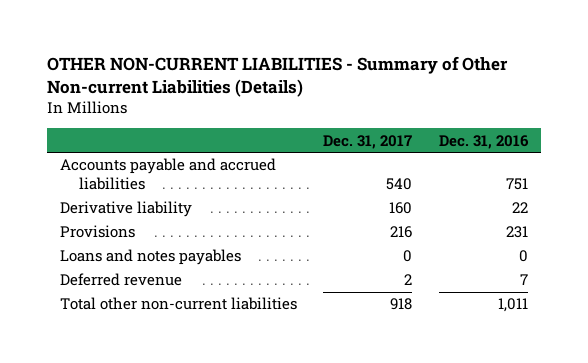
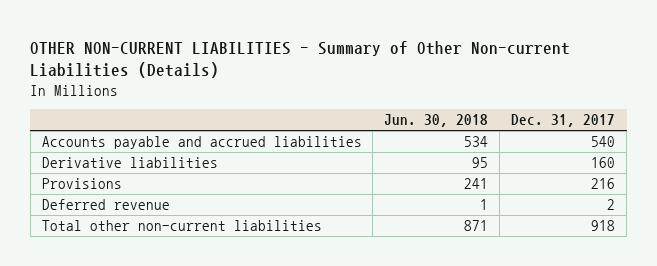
- | Dec. 31, 2017 | Dec. 31, 2016
+ | Jun. 30, 2018 | Dec. 31, 2017
- Derivative liability | 160 | 22
+ Derivative liabilities | 95 | 160
- Loans and notes payables | 0 | 0

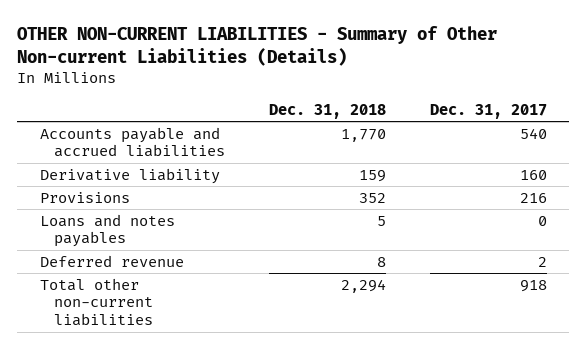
- | Jun. 30, 2018 | Dec. 31, 2017
+ | Dec. 31, 2018 | Dec. 31, 2017
- Derivative liabilities | 95 | 160
+ Derivative liability | 159 | 160
+ Loans and notes payables | 5 | 0

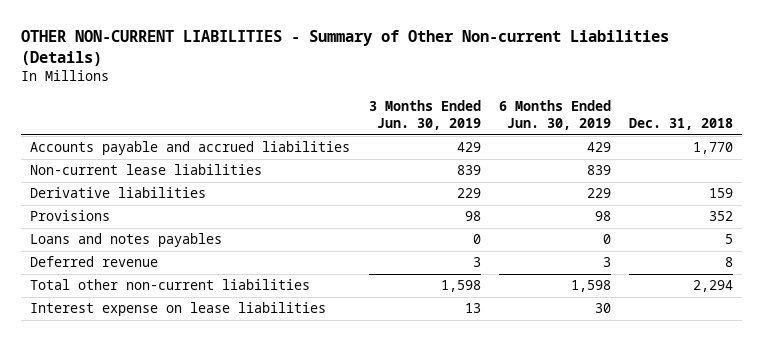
- | Dec. 31, 2018 | Dec. 31, 2017
+ | 3 Months Ended Jun. 30, 2019 | 6 Months Ended Jun. 30, 2019 | Dec. 31, 2018
- Derivative liability | 159 | 160
+ Non-current lease liabilities | 839 | 839 |
+ Derivative liabilities | 229 | 229 | 159
+ Interest expense on lease liabilities | 13 | 30 |

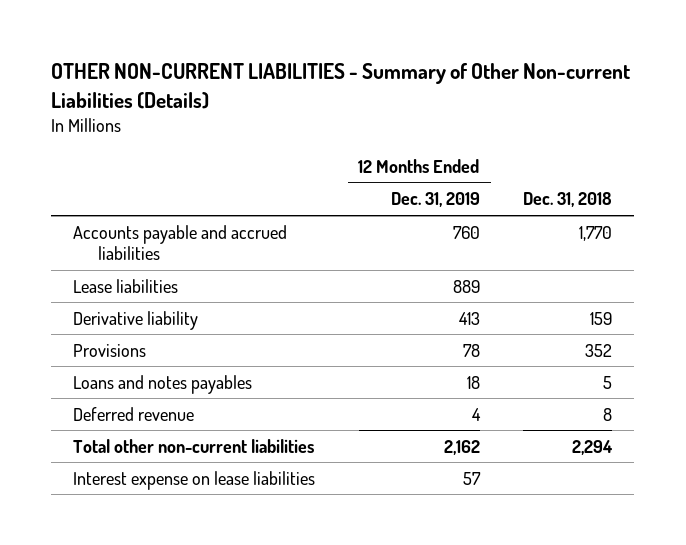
- | 3 Months Ended Jun. 30, 2019 | 6 Months Ended Jun. 30, 2019 | Dec. 31, 2018
+ | 12 Months Ended Dec. 31, 2019 | Dec. 31, 2018
- Non-current lease liabilities | 839 | 839 |
- Derivative liabilities | 229 | 229 | 159
+ Lease liabilities | 889 |
+ Derivative liability | 413 | 159

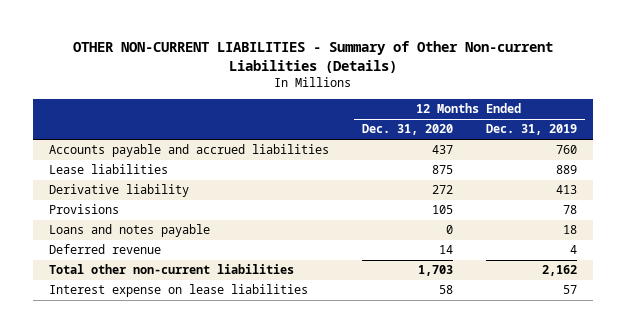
- | 12 Months Ended Dec. 31, 2019 | Dec. 31, 2018
+ | 12 Months Ended Dec. 31, 2020 | 12 Months Ended Dec. 31, 2019
- Loans and notes payables | 18 | 5
+ Loans and notes payable | 0 | 18

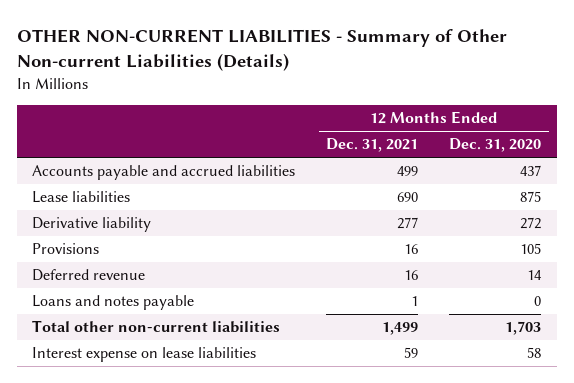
- | 12 Months Ended Dec. 31, 2020 | 12 Months Ended Dec. 31, 2019
+ | 12 Months Ended Dec. 31, 2021 | 12 Months Ended Dec. 31, 2020
moved down: Loans and notes payable | 1 | 0

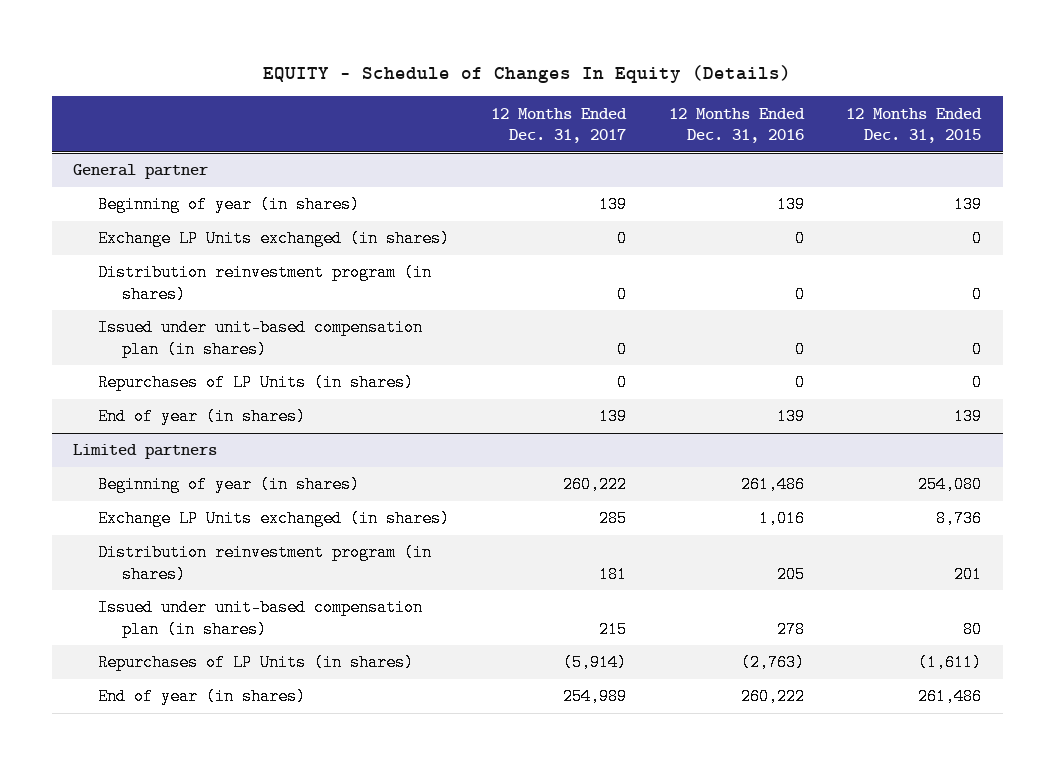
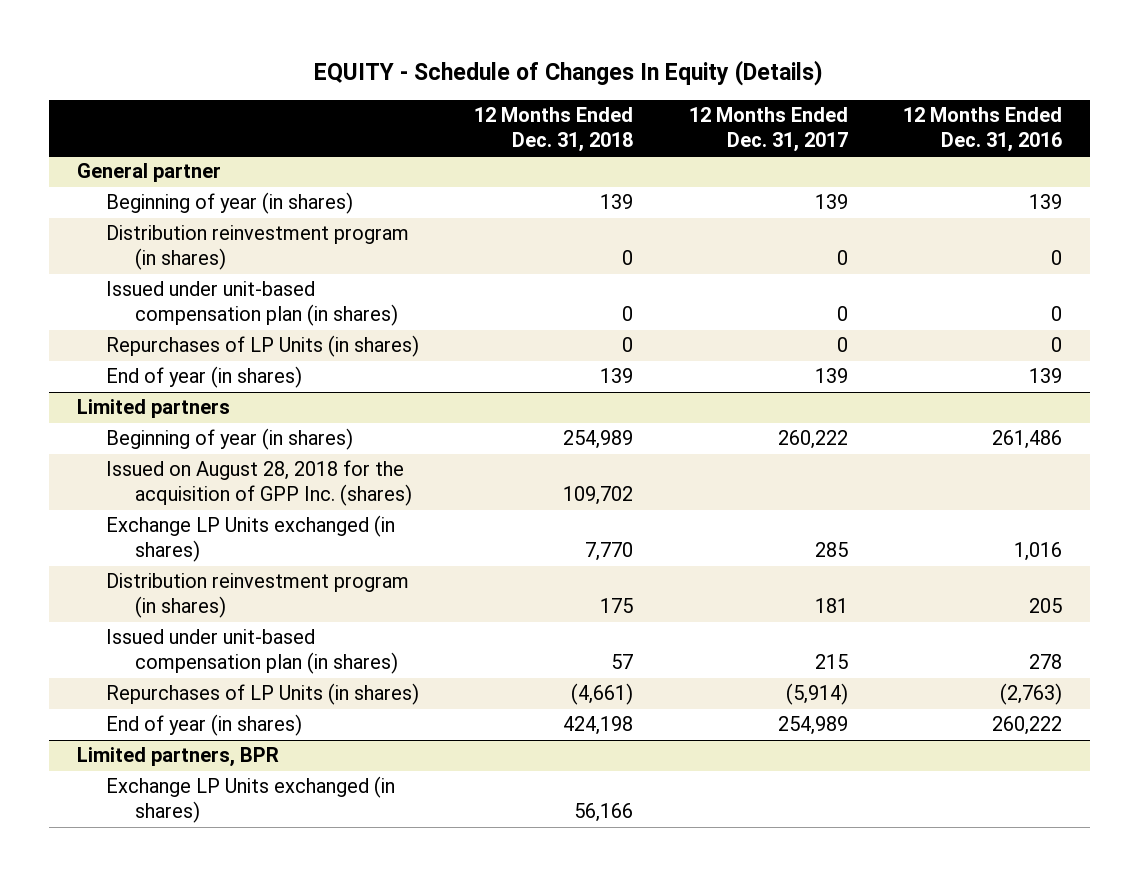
- | 12 Months Ended Dec. 31, 2017 | 12 Months Ended Dec. 31, 2016 | 12 Months Ended Dec. 31, 2015
+ | 12 Months Ended Dec. 31, 2018 | 12 Months Ended Dec. 31, 2017 | 12 Months Ended Dec. 31, 2016
@ General partner
- Exchange LP Units exchanged (in shares) | 0 | 0 | 0
@ Limited partners
+ Issued on August 28, 2018 for the acquisition of GPP Inc. (shares) | 109,702 | |
+ Limited partners, BPR
+ Exchange LP Units exchanged (in shares) | 56,166 | |

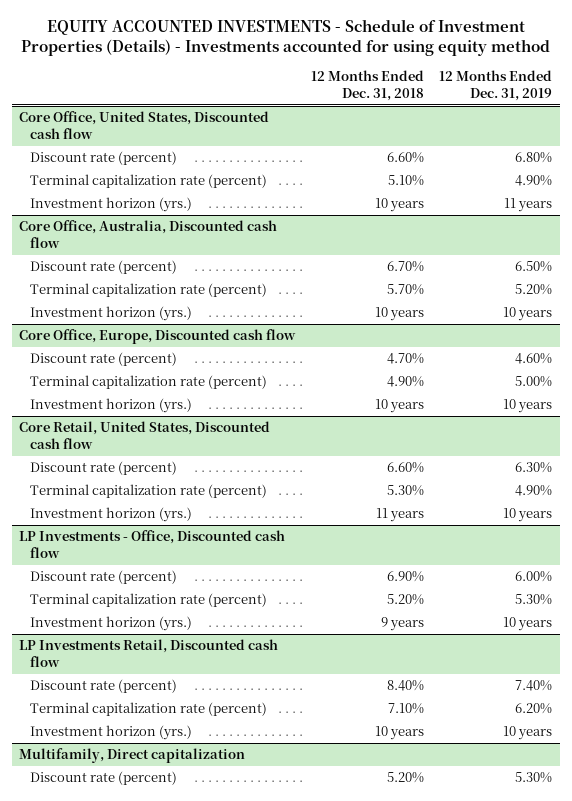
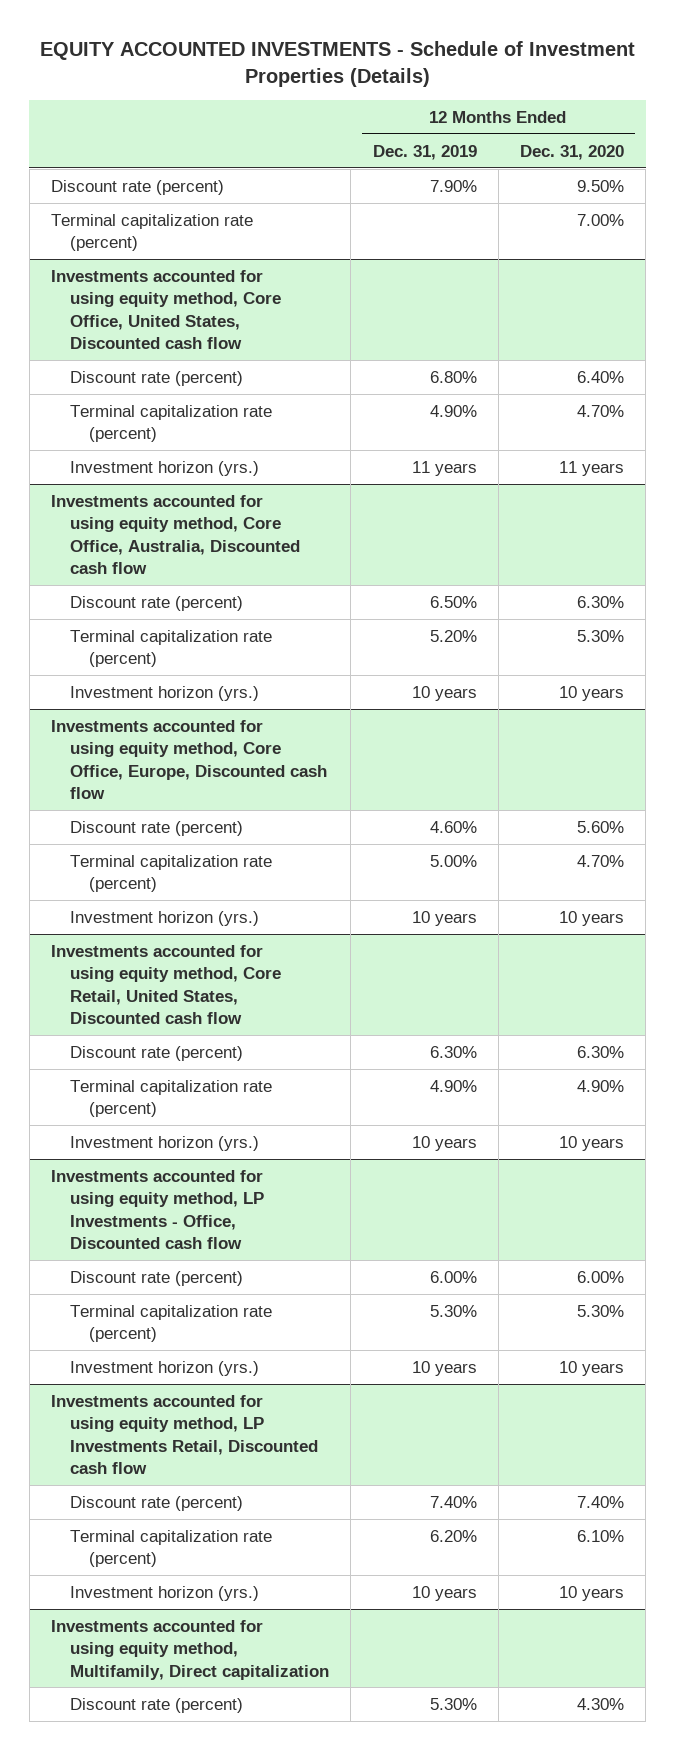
- EQUITY ACCOUNTED INVESTMENTS - Schedule of Investment Properties (Details) - Investments accounted for using equity method
+ EQUITY ACCOUNTED INVESTMENTS - Schedule of Investment Properties (Details)
- | 12 Months Ended Dec. 31, 2018 | 12 Months Ended Dec. 31, 2019
+ | 12 Months Ended Dec. 31, 2019 | 12 Months Ended Dec. 31, 2020
- Core Office, United States, Discounted cash flow
+ Discount rate (percent) | 7.90% | 9.50%
+ Terminal capitalization rate (percent) | | 7.00%
+ Investments accounted for using equity method, Core Office, United States, Discounted cash flow
- Core Office, Australia, Discounted cash flow
+ Investments accounted for using equity method, Core Office, Australia, Discounted cash flow
- Core Office, Europe, Discounted cash flow
+ Investments accounted for using equity method, Core Office, Europe, Discounted cash flow
- Core Retail, United States, Discounted cash flow
+ Investments accounted for using equity method, Core Retail, United States, Discounted cash flow
- LP Investments - Office, Discounted cash flow
+ Investments accounted for using equity method, LP Investments - Office, Discounted cash flow
- LP Investments Retail, Discounted cash flow
+ Investments accounted for using equity method, LP Investments Retail, Discounted cash flow
- Multifamily, Direct capitalization
+ Investments accounted for using equity method, Multifamily, Direct capitalization

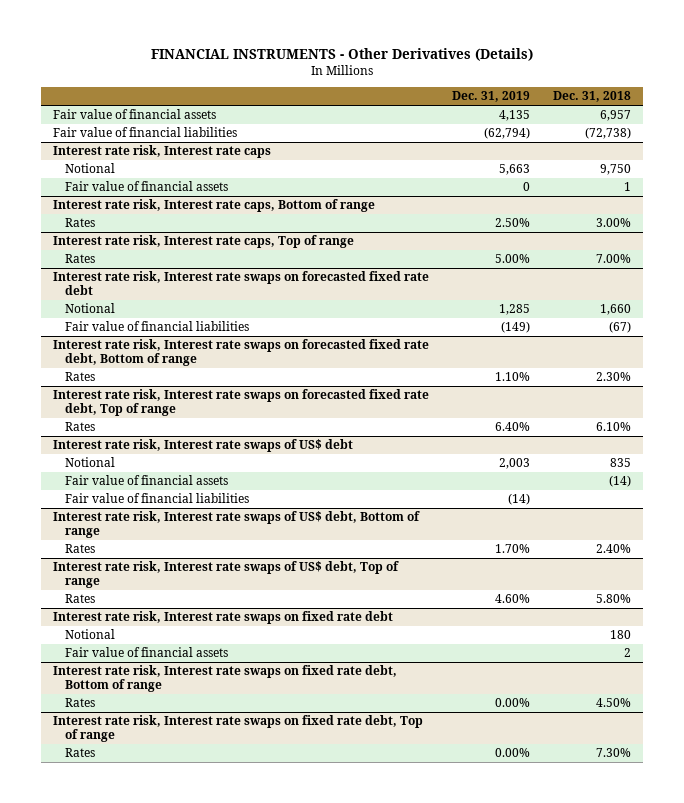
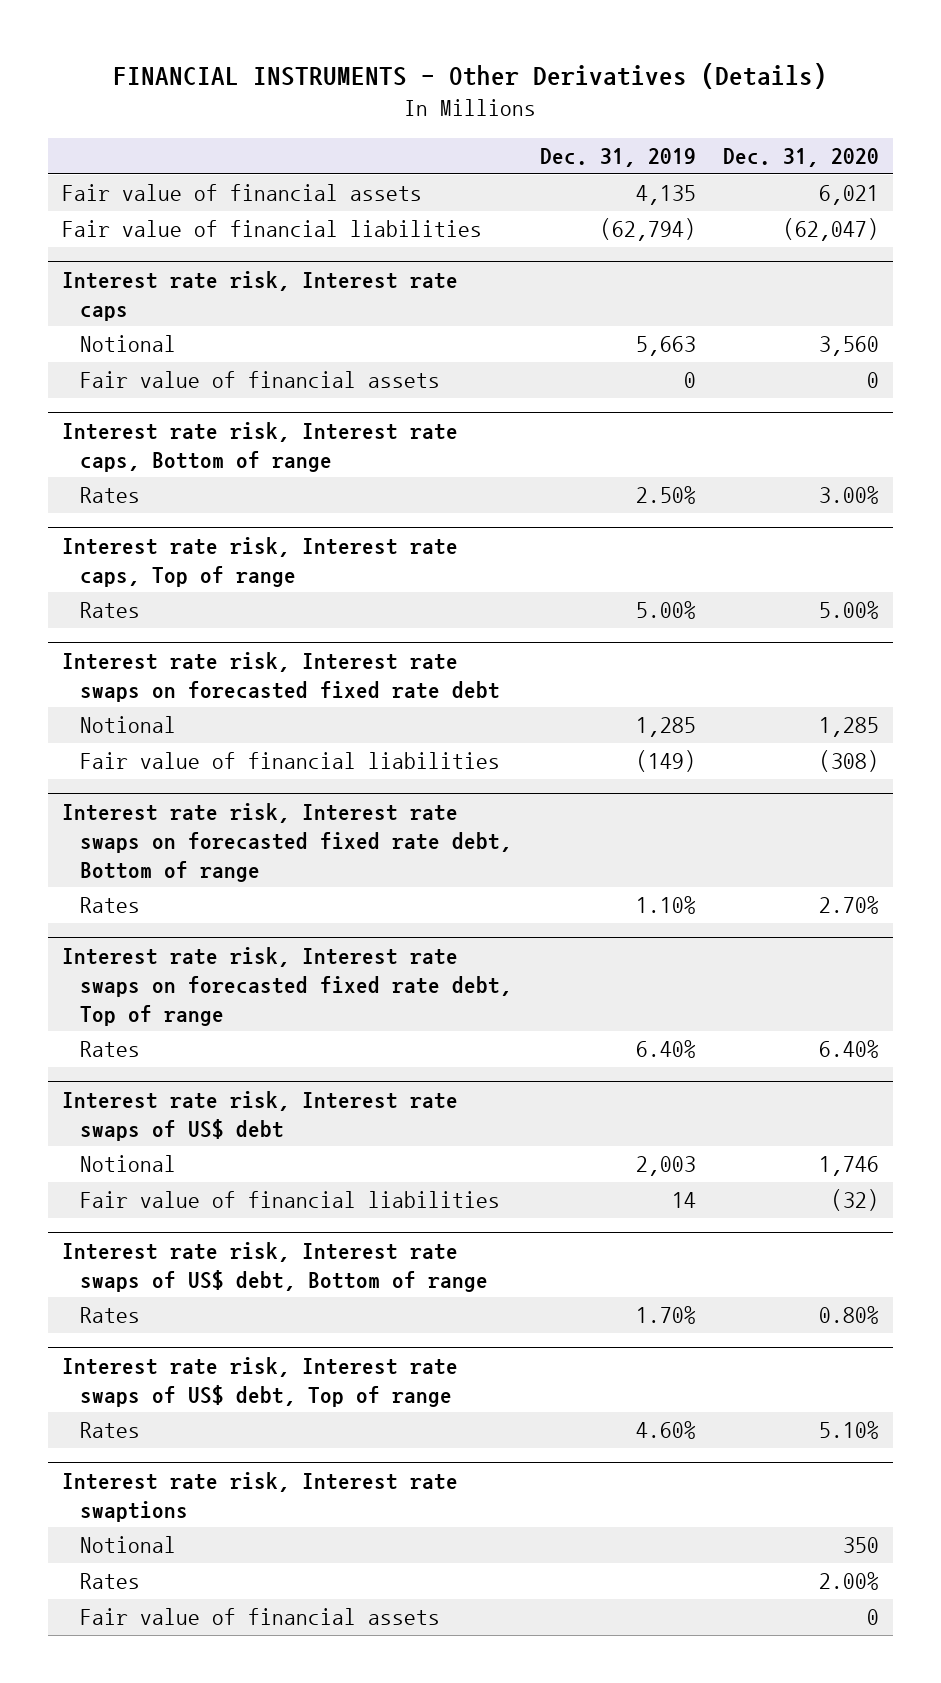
- | Dec. 31, 2019 | Dec. 31, 2018
+ | Dec. 31, 2019 | Dec. 31, 2020
@ Interest rate risk, Interest rate swaps of US$ debt
- Fair value of financial assets | | (14)
- Fair value of financial liabilities | (14) |
+ Fair value of financial liabilities | 14 | (32)
- Interest rate risk, Interest rate swaps on fixed rate debt
+ Interest rate risk, Interest rate swaptions
+ Rates | | 2.00%
- Interest rate risk, Interest rate swaps on fixed rate debt, Bottom of range
- Rates | 0.00% | 4.50%
- Interest rate risk, Interest rate swaps on fixed rate debt, Top of range
- Rates | 0.00% | 7.30%

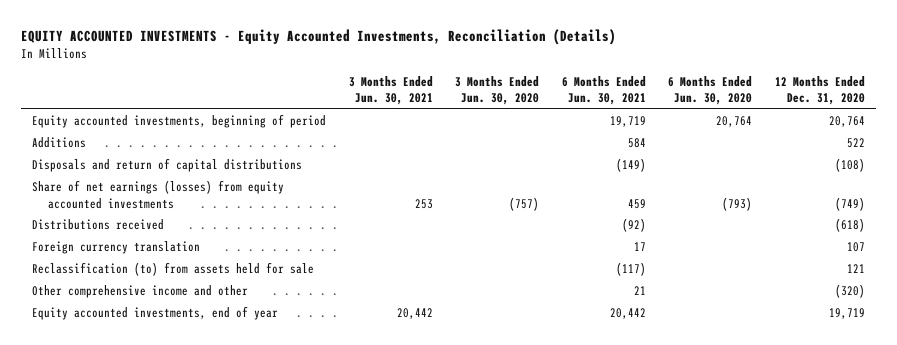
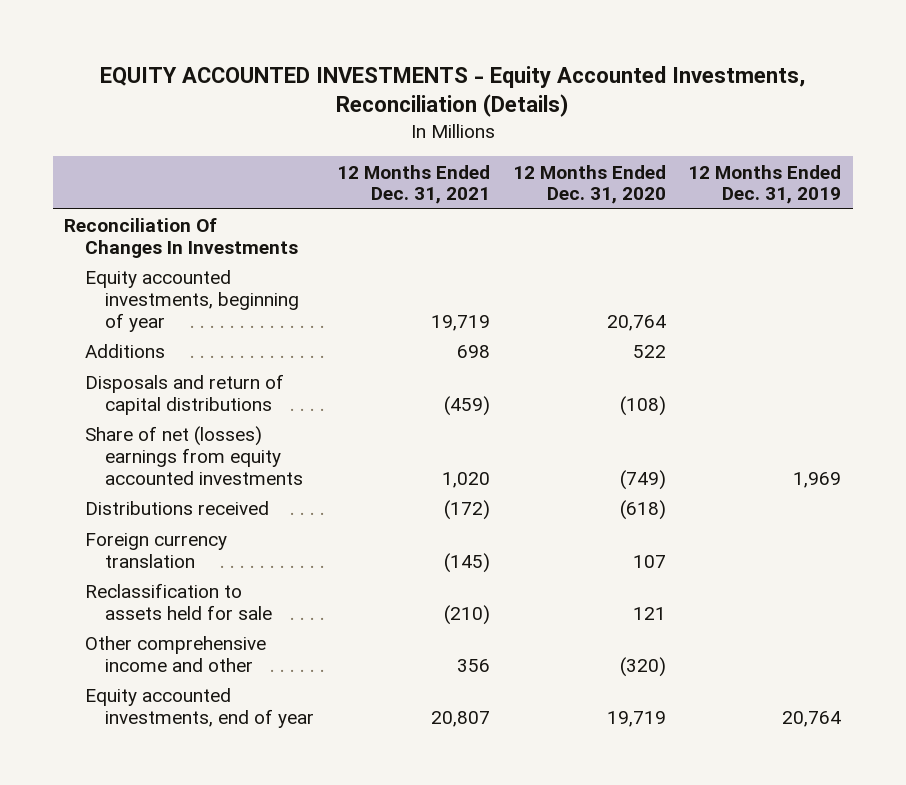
- | 3 Months Ended Jun. 30, 2021 | 3 Months Ended Jun. 30, 2020 | 6 Months Ended Jun. 30, 2021 | 6 Months Ended Jun. 30, 2020 | 12 Months Ended Dec. 31, 2020
+ | 12 Months Ended Dec. 31, 2021 | 12 Months Ended Dec. 31, 2020 | 12 Months Ended Dec. 31, 2019
- Equity accounted investments, beginning of period | | | 19,719 | 20,764 | 20,764
+ Reconciliation Of Changes In Investments
+ Equity accounted investments, beginning of year | 19,719 | 20,764 |
- Share of net earnings (losses) from equity accounted investments | 253 | (757) | 459 | (793) | (749)
+ Share of net (losses) earnings from equity accounted investments | 1,020 | (749) | 1,969
- Reclassification (to) from assets held for sale | | | (117) | | 121
+ Reclassification to assets held for sale | (210) | 121 |

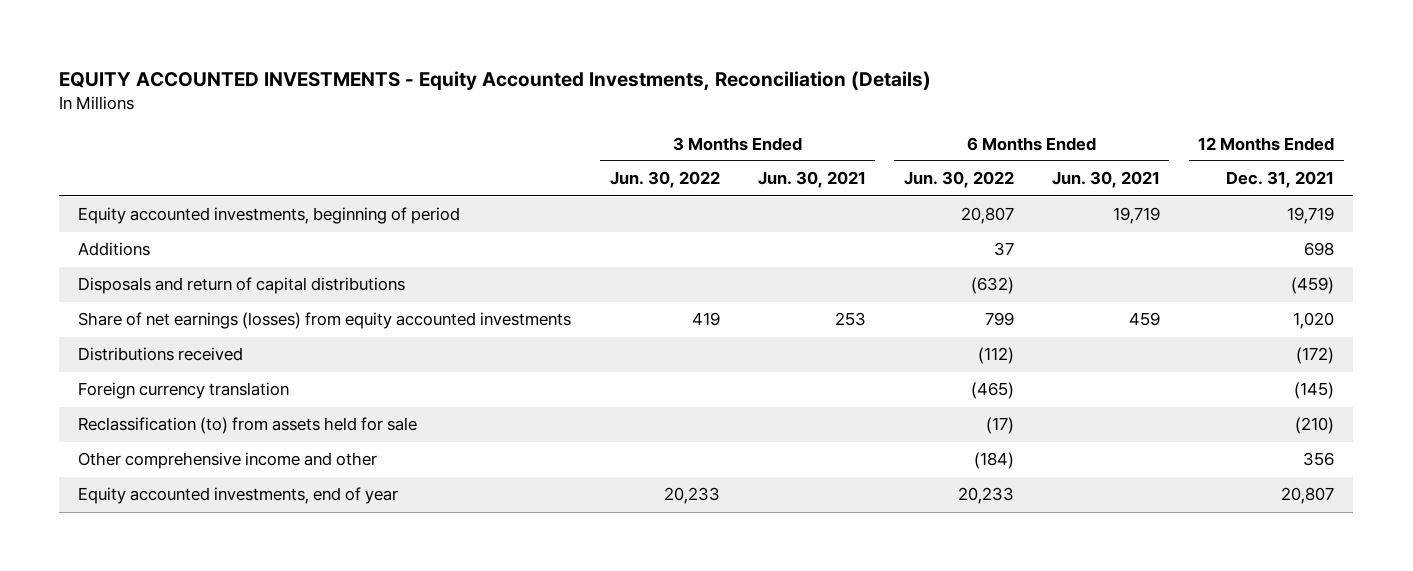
- | 12 Months Ended Dec. 31, 2021 | 12 Months Ended Dec. 31, 2020 | 12 Months Ended Dec. 31, 2019
+ | 3 Months Ended Jun. 30, 2022 | 3 Months Ended Jun. 30, 2021 | 6 Months Ended Jun. 30, 2022 | 6 Months Ended Jun. 30, 2021 | 12 Months Ended Dec. 31, 2021
- Reconciliation Of Changes In Investments
- Equity accounted investments, beginning of year | 19,719 | 20,764 |
+ Equity accounted investments, beginning of period | | | 20,807 | 19,719 | 19,719
- Share of net (losses) earnings from equity accounted investments | 1,020 | (749) | 1,969
+ Share of net earnings (losses) from equity accounted investments | 419 | 253 | 799 | 459 | 1,020
- Reclassification to assets held for sale | (210) | 121 |
+ Reclassification (to) from assets held for sale | | | (17) | | (210)

